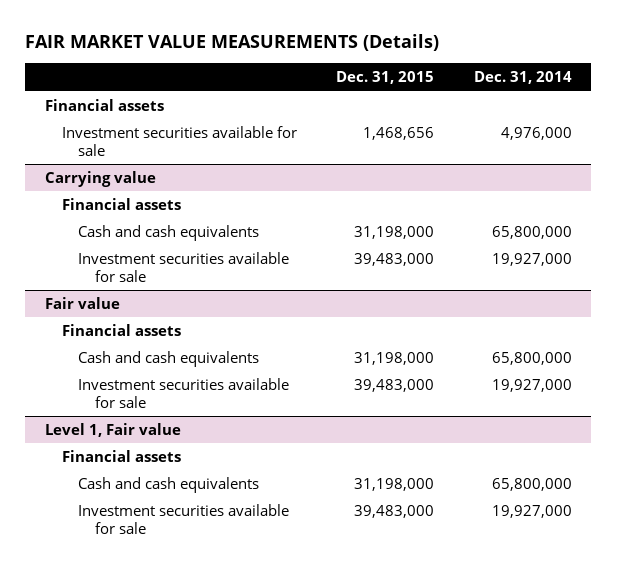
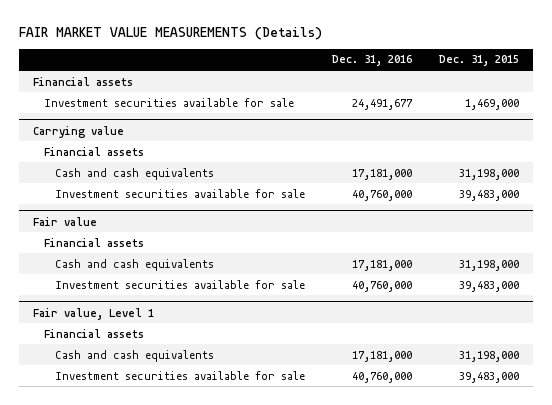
- | Dec. 31, 2015 | Dec. 31, 2014
+ | Dec. 31, 2016 | Dec. 31, 2015
- Investment securities available for sale | 1,468,656 | 4,976,000
+ Investment securities available for sale | 24,491,677 | 1,469,000
- Level 1, Fair value
+ Fair value, Level 1

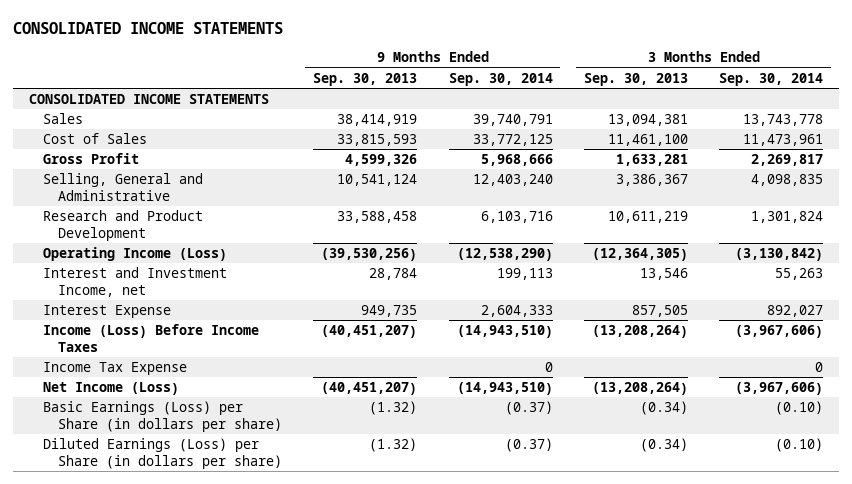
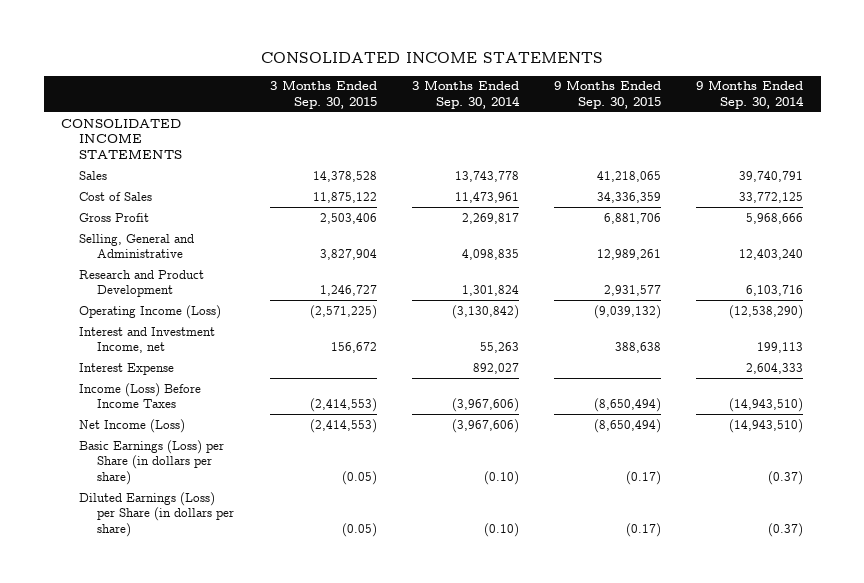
- | 9 Months Ended Sep. 30, 2013 | 9 Months Ended Sep. 30, 2014 | 3 Months Ended Sep. 30, 2013 | 3 Months Ended Sep. 30, 2014
+ | 3 Months Ended Sep. 30, 2015 | 3 Months Ended Sep. 30, 2014 | 9 Months Ended Sep. 30, 2015 | 9 Months Ended Sep. 30, 2014
- Income Tax Expense | | 0 | | 0

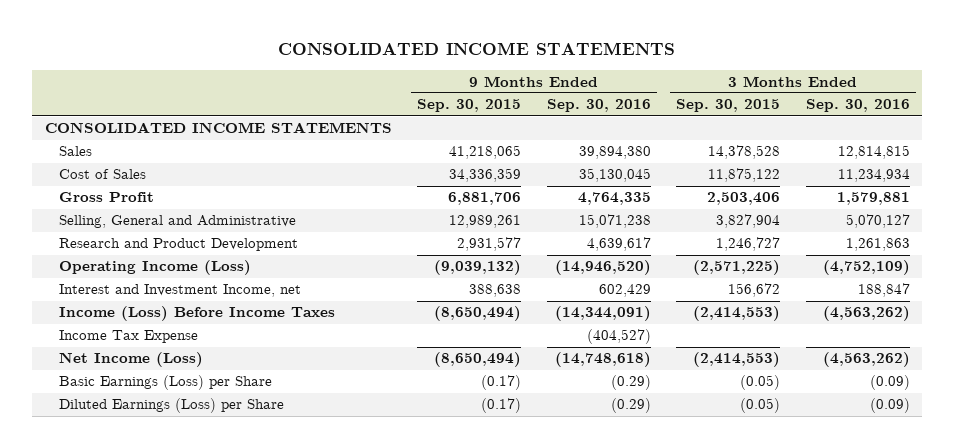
- | 3 Months Ended Sep. 30, 2015 | 3 Months Ended Sep. 30, 2014 | 9 Months Ended Sep. 30, 2015 | 9 Months Ended Sep. 30, 2014
+ | 9 Months Ended Sep. 30, 2015 | 9 Months Ended Sep. 30, 2016 | 3 Months Ended Sep. 30, 2015 | 3 Months Ended Sep. 30, 2016
- Interest Expense | | 892,027 | | 2,604,333
+ Income Tax Expense | | (404,527) | |
- Basic Earnings (Loss) per Share (in dollars per share) | (0.05) | (0.10) | (0.17) | (0.37)
- Diluted Earnings (Loss) per Share (in dollars per share) | (0.05) | (0.10) | (0.17) | (0.37)
+ Basic Earnings (Loss) per Share | (0.17) | (0.29) | (0.05) | (0.09)
+ Diluted Earnings (Loss) per Share | (0.17) | (0.29) | (0.05) | (0.09)

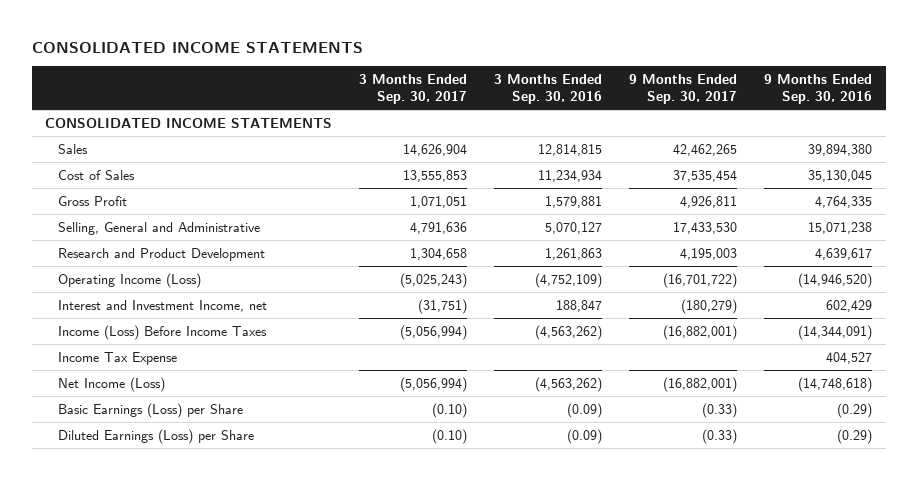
- | 9 Months Ended Sep. 30, 2015 | 9 Months Ended Sep. 30, 2016 | 3 Months Ended Sep. 30, 2015 | 3 Months Ended Sep. 30, 2016
+ | 3 Months Ended Sep. 30, 2017 | 3 Months Ended Sep. 30, 2016 | 9 Months Ended Sep. 30, 2017 | 9 Months Ended Sep. 30, 2016
- Income Tax Expense | | (404,527) | |
+ Income Tax Expense | | | | 404,527

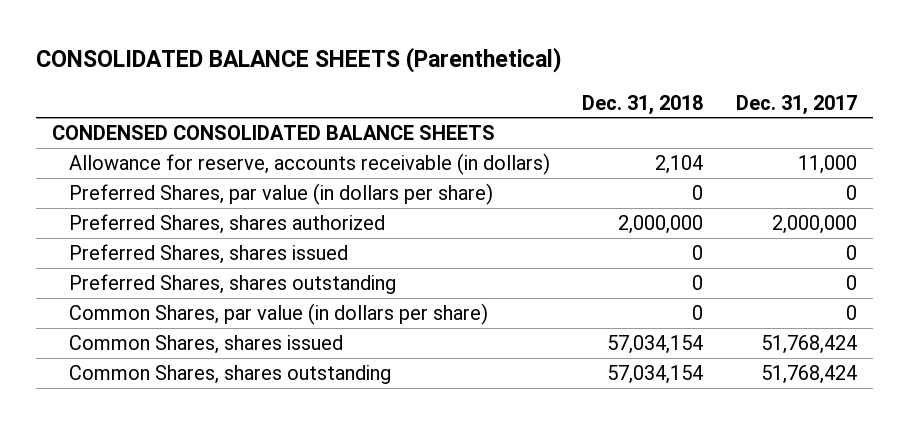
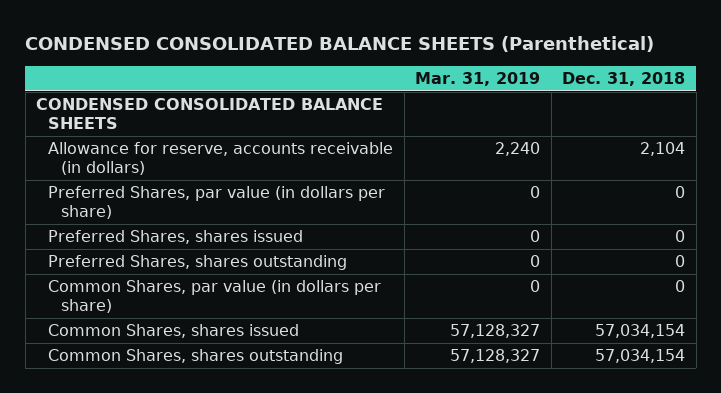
- CONSOLIDATED BALANCE SHEETS (Parenthetical)
+ CONDENSED CONSOLIDATED BALANCE SHEETS (Parenthetical)
- | Dec. 31, 2018 | Dec. 31, 2017
+ | Mar. 31, 2019 | Dec. 31, 2018
- Preferred Shares, shares authorized | 2,000,000 | 2,000,000

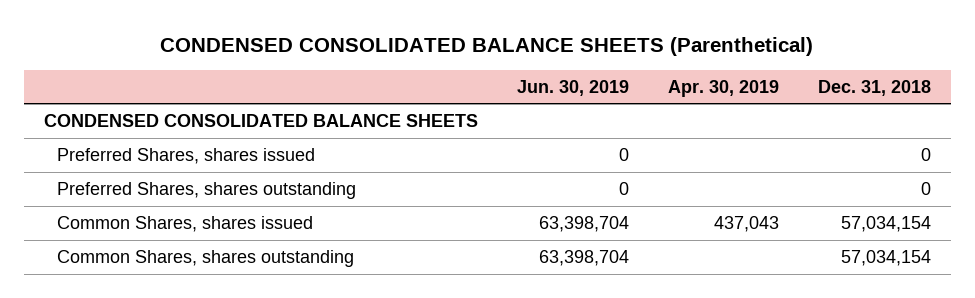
- | Mar. 31, 2019 | Dec. 31, 2018
+ | Jun. 30, 2019 | Apr. 30, 2019 | Dec. 31, 2018
- Allowance for reserve, accounts receivable (in dollars) | 2,240 | 2,104
- Preferred Shares, par value (in dollars per share) | 0 | 0
- Common Shares, par value (in dollars per share) | 0 | 0

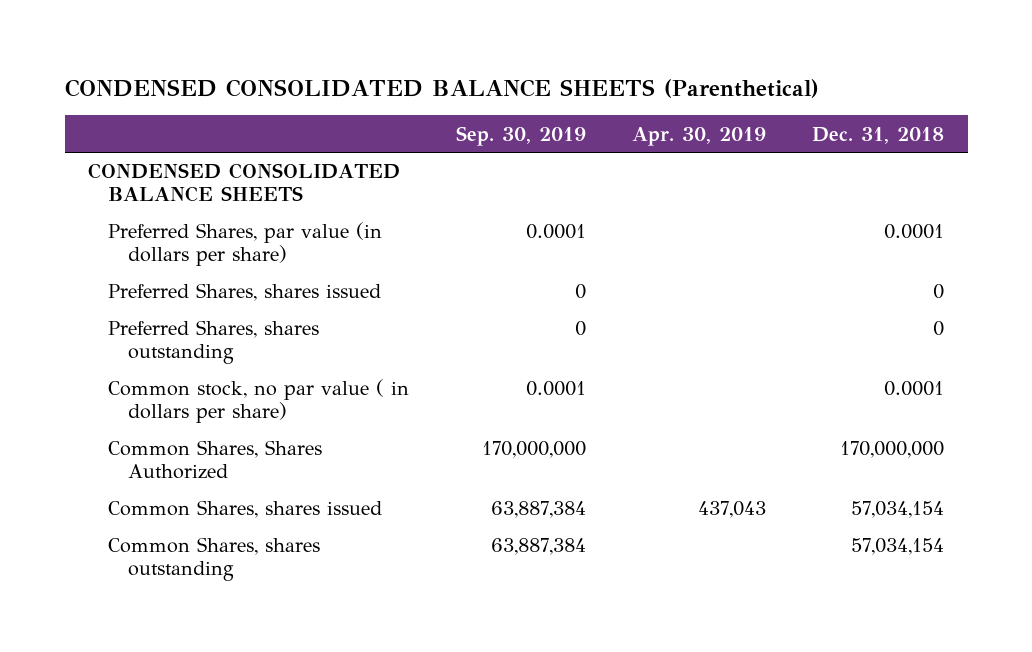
- | Jun. 30, 2019 | Apr. 30, 2019 | Dec. 31, 2018
+ | Sep. 30, 2019 | Apr. 30, 2019 | Dec. 31, 2018
+ Preferred Shares, par value (in dollars per share) | 0.0001 | | 0.0001
+ Common stock, no par value ( in dollars per share) | 0.0001 | | 0.0001
+ Common Shares, Shares Authorized | 170,000,000 | | 170,000,000

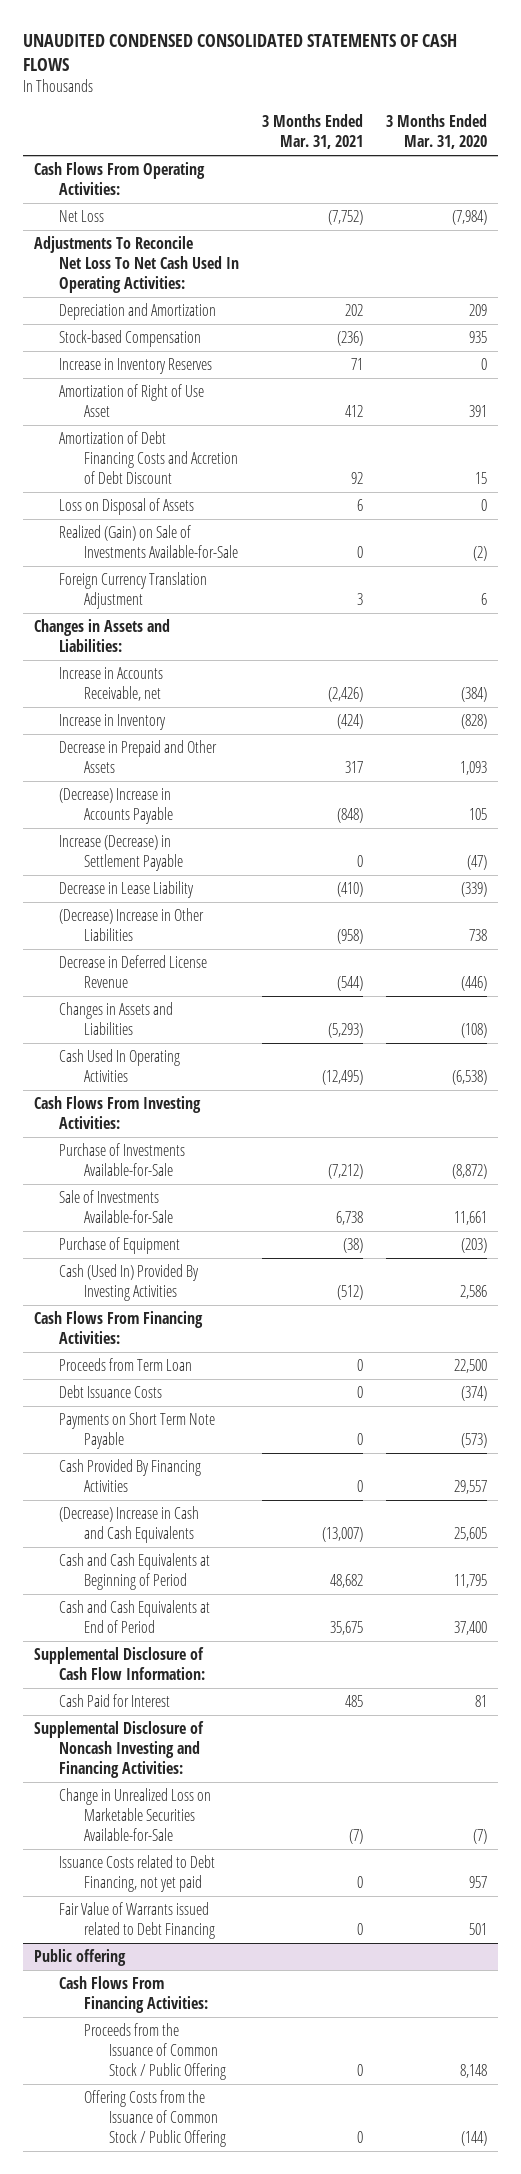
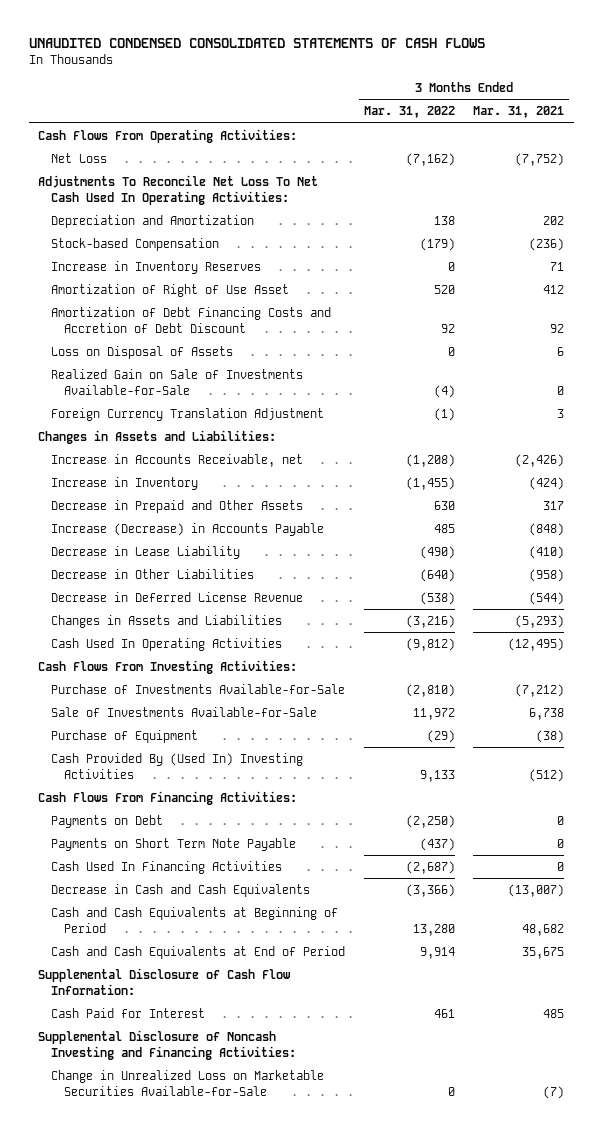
- | 3 Months Ended Mar. 31, 2021 | 3 Months Ended Mar. 31, 2020
+ | 3 Months Ended Mar. 31, 2022 | 3 Months Ended Mar. 31, 2021
- Realized (Gain) on Sale of Investments Available-for-Sale | 0 | (2)
+ Realized Gain on Sale of Investments Available-for-Sale | (4) | 0
- (Decrease) Increase in Accounts Payable | (848) | 105
- Increase (Decrease) in Settlement Payable | 0 | (47)
+ Increase (Decrease) in Accounts Payable | 485 | (848)
- (Decrease) Increase in Other Liabilities | (958) | 738
+ Decrease in Other Liabilities | (640) | (958)
- Cash (Used In) Provided By Investing Activities | (512) | 2,586
+ Cash Provided By (Used In) Investing Activities | 9,133 | (512)
- Proceeds from Term Loan | 0 | 22,500
- Debt Issuance Costs | 0 | (374)
+ Payments on Debt | (2,250) | 0
- Cash Provided By Financing Activities | 0 | 29,557
- (Decrease) Increase in Cash and Cash Equivalents | (13,007) | 25,605
+ Cash Used In Financing Activities | (2,687) | 0
+ Decrease in Cash and Cash Equivalents | (3,366) | (13,007)
- Issuance Costs related to Debt Financing, not yet paid | 0 | 957
- Fair Value of Warrants issued related to Debt Financing | 0 | 501
- Public offering
- Cash Flows From Financing Activities:
- Proceeds from the Issuance of Common Stock / Public Offering | 0 | 8,148
- Offering Costs from the Issuance of Common Stock / Public Offering | 0 | (144)

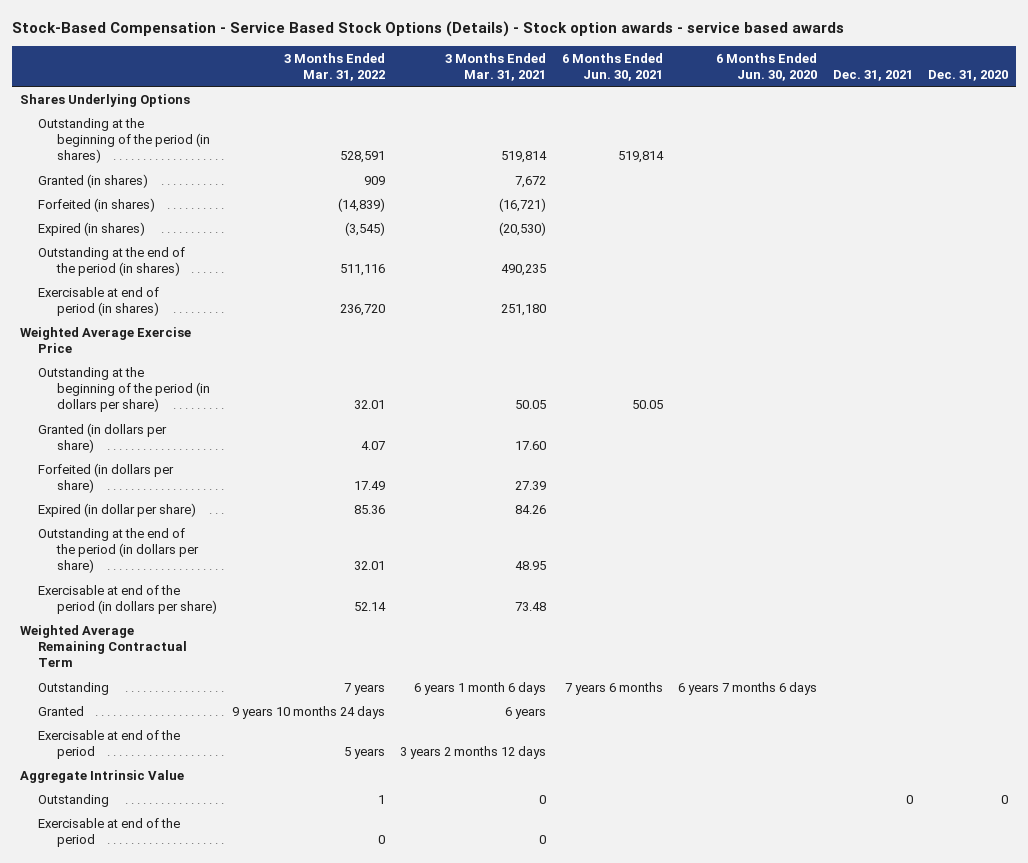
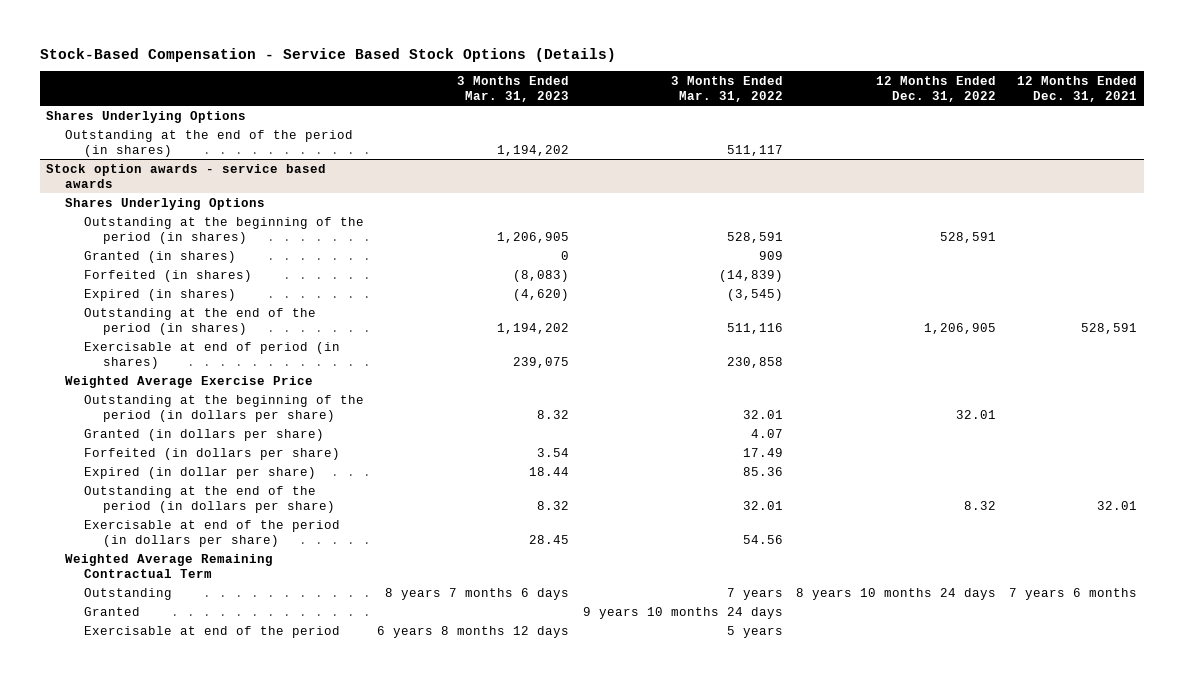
- Stock-Based Compensation - Service Based Stock Options (Details) - Stock option awards - service based awards
+ Stock-Based Compensation - Service Based Stock Options (Details)
- | 3 Months Ended Mar. 31, 2022 | 3 Months Ended Mar. 31, 2021 | 6 Months Ended Jun. 30, 2021 | 6 Months Ended Jun. 30, 2020 | Dec. 31, 2021 | Dec. 31, 2020
+ | 3 Months Ended Mar. 31, 2023 | 3 Months Ended Mar. 31, 2022 | 12 Months Ended Dec. 31, 2022 | 12 Months Ended Dec. 31, 2021
+ Outstanding at the end of the period (in shares) | 1,194,202 | 511,117 | |
+ Stock option awards - service based awards
+ Shares Underlying Options
- Exercisable at end of period (in shares) | 236,720 | 251,180 | | | |
+ Exercisable at end of period (in shares) | 239,075 | 230,858 | |
- Exercisable at end of the period (in dollars per share) | 52.14 | 73.48 | | | |
+ Exercisable at end of the period (in dollars per share) | 28.45 | 54.56 | |
- Aggregate Intrinsic Value
- Outstanding | 1 | 0 | | | 0 | 0
- Exercisable at end of the period | 0 | 0 | | | |

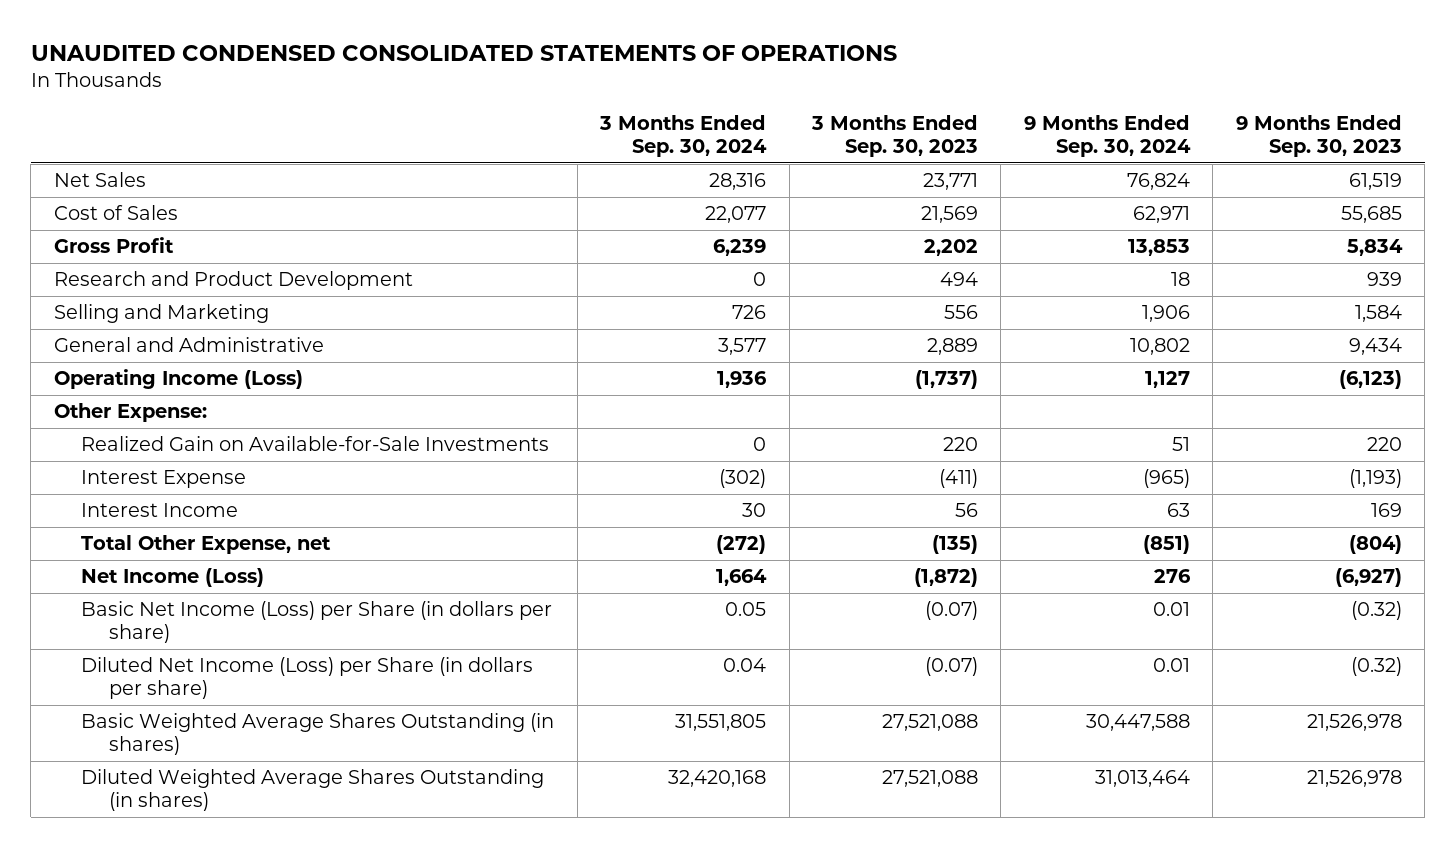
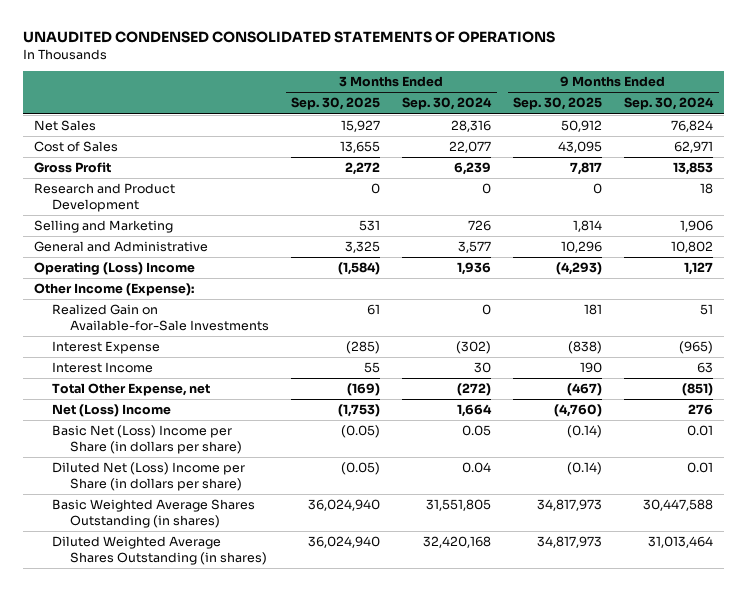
- | 3 Months Ended Sep. 30, 2024 | 3 Months Ended Sep. 30, 2023 | 9 Months Ended Sep. 30, 2024 | 9 Months Ended Sep. 30, 2023
+ | 3 Months Ended Sep. 30, 2025 | 3 Months Ended Sep. 30, 2024 | 9 Months Ended Sep. 30, 2025 | 9 Months Ended Sep. 30, 2024
- Operating Income (Loss) | 1,936 | (1,737) | 1,127 | (6,123)
- Other Expense:
+ Operating (Loss) Income | (1,584) | 1,936 | (4,293) | 1,127
+ Other Income (Expense):
- Net Income (Loss) | 1,664 | (1,872) | 276 | (6,927)
- Basic Net Income (Loss) per Share (in dollars per share) | 0.05 | (0.07) | 0.01 | (0.32)
- Diluted Net Income (Loss) per Share (in dollars per share) | 0.04 | (0.07) | 0.01 | (0.32)
+ Net (Loss) Income | (1,753) | 1,664 | (4,760) | 276
+ Basic Net (Loss) Income per Share (in dollars per share) | (0.05) | 0.05 | (0.14) | 0.01
+ Diluted Net (Loss) Income per Share (in dollars per share) | (0.05) | 0.04 | (0.14) | 0.01

